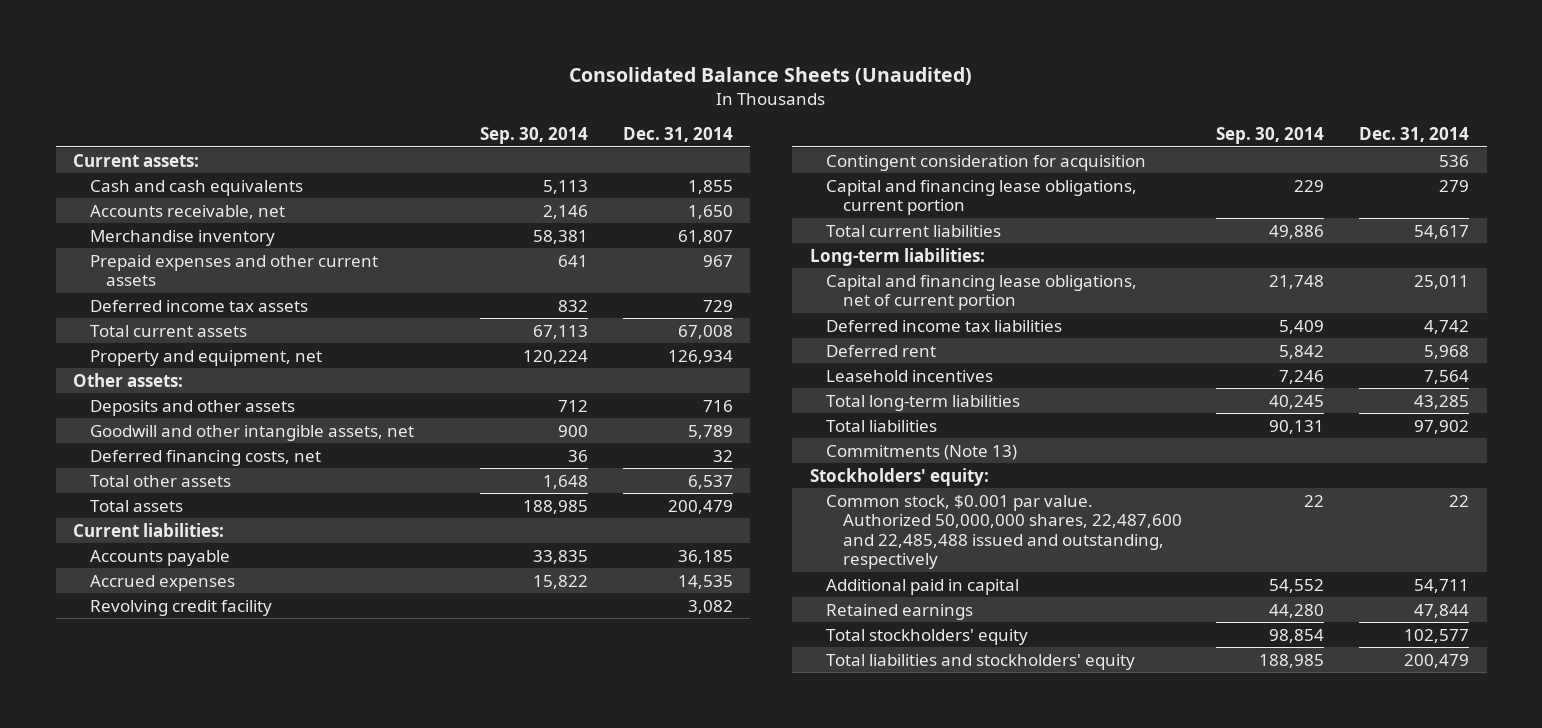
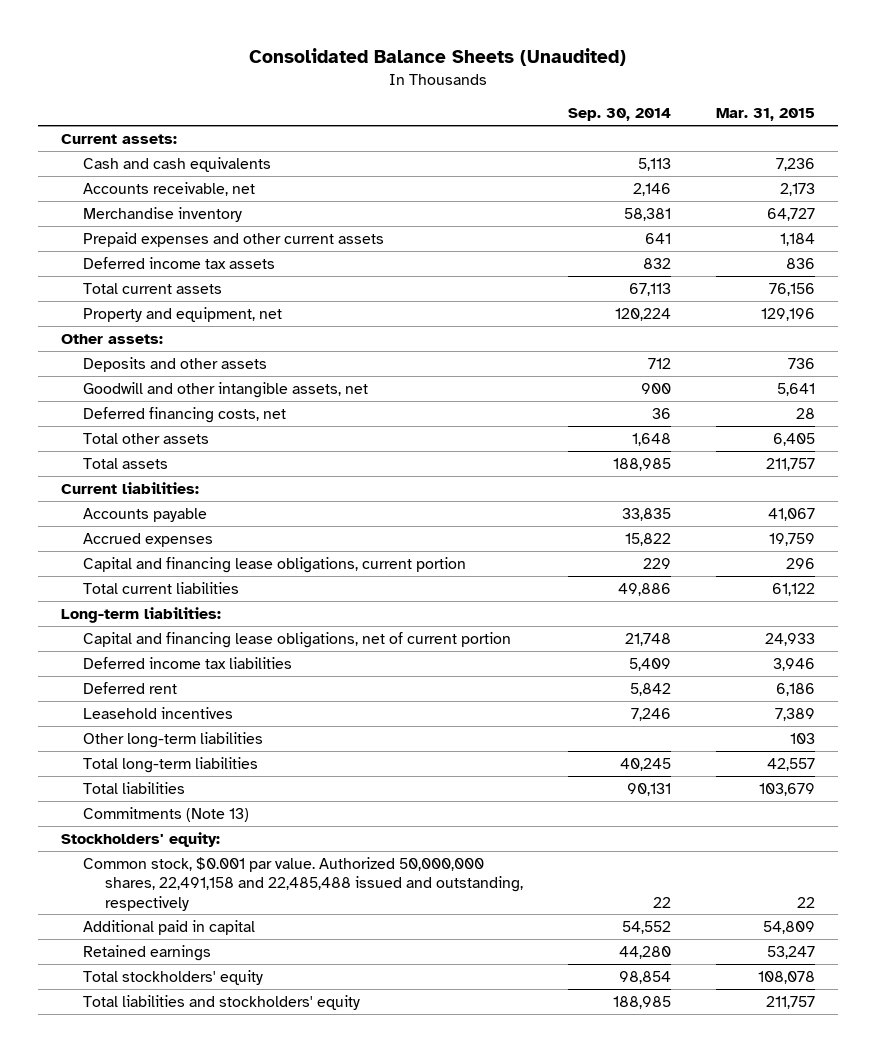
- | Sep. 30, 2014 | Dec. 31, 2014
+ | Sep. 30, 2014 | Mar. 31, 2015
- Revolving credit facility | | 3,082
- Contingent consideration for acquisition | | 536
+ Other long-term liabilities | | 103
- Common stock, $0.001 par value. Authorized 50,000,000 shares, 22,487,600 and 22,485,488 issued and outstanding, respectively | 22 | 22
+ Common stock, $0.001 par value. Authorized 50,000,000 shares, 22,491,158 and 22,485,488 issued and outstanding, respectively | 22 | 22

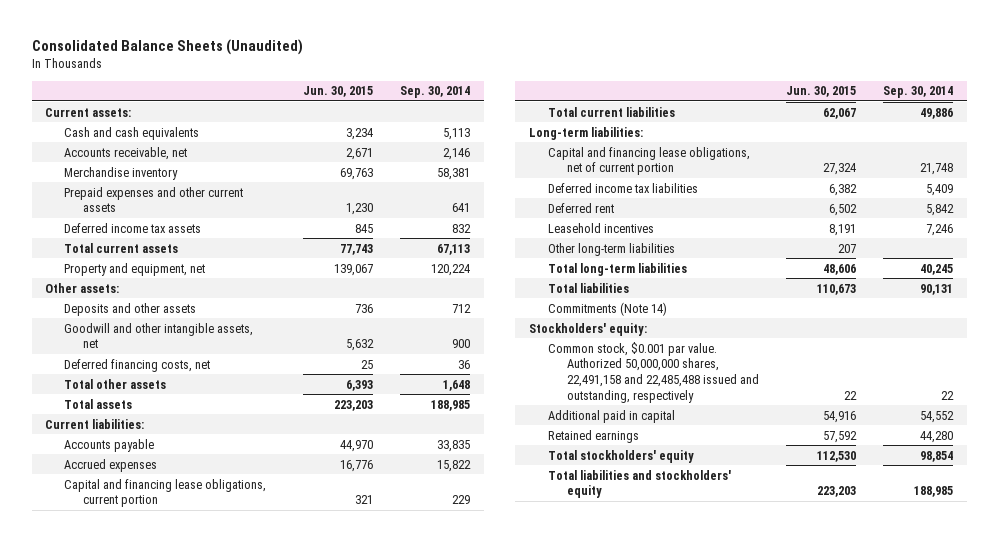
- | Sep. 30, 2014 | Mar. 31, 2015
+ | Jun. 30, 2015 | Sep. 30, 2014
- Commitments (Note 13)
+ Commitments (Note 14)

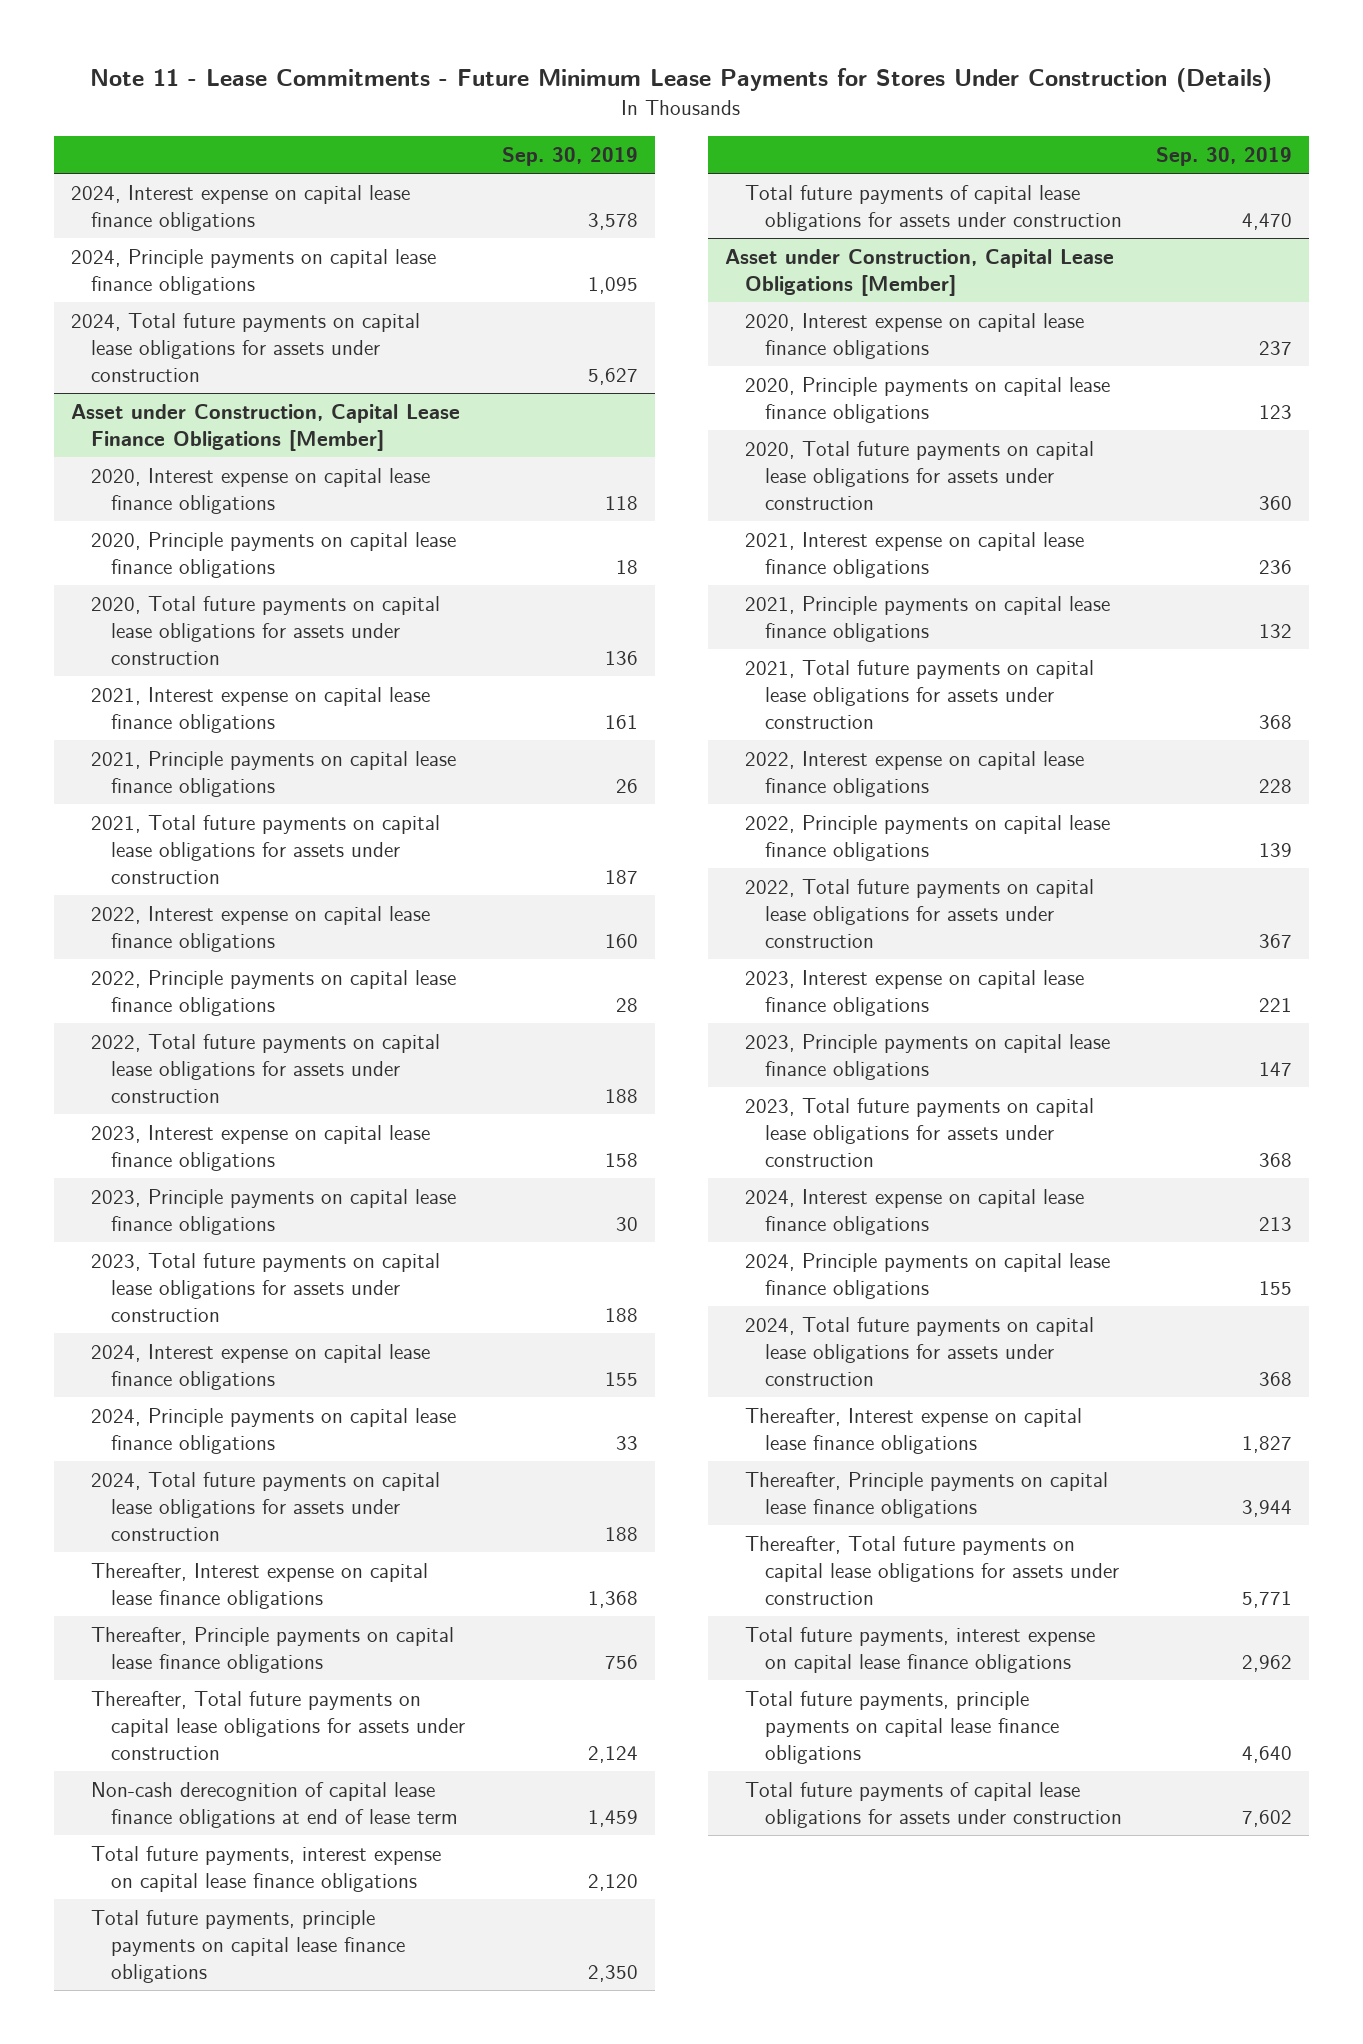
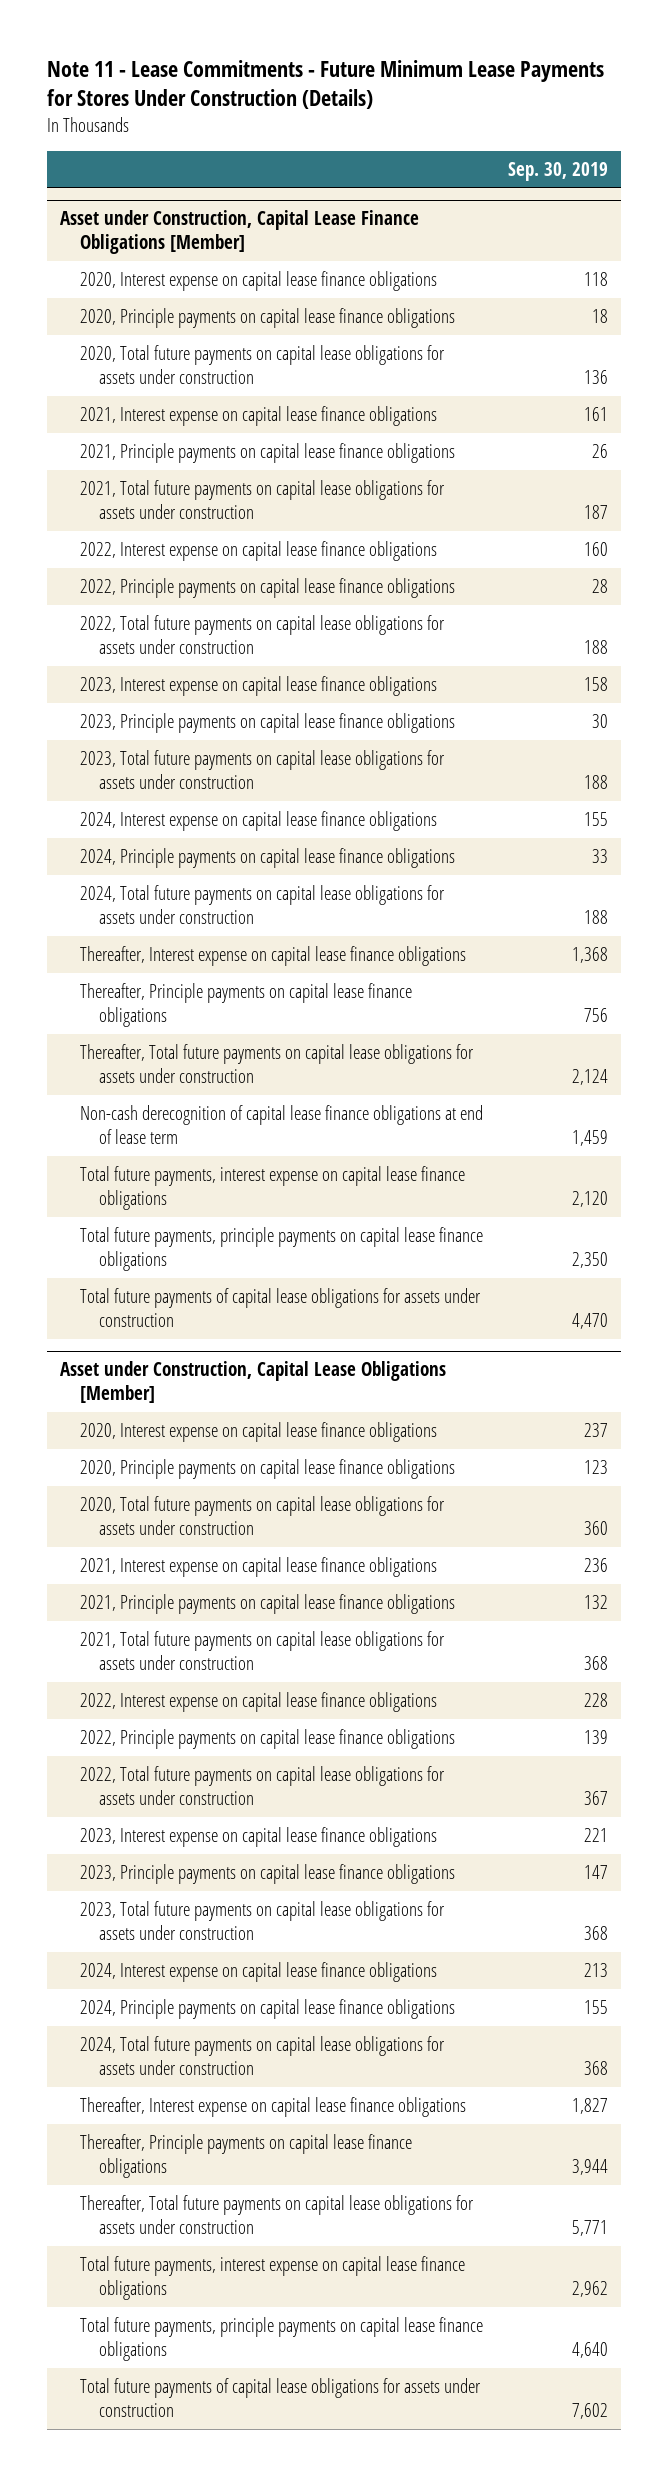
- 2024, Interest expense on capital lease finance obligations | 3,578
- 2024, Principle payments on capital lease finance obligations | 1,095
- 2024, Total future payments on capital lease obligations for assets under construction | 5,627

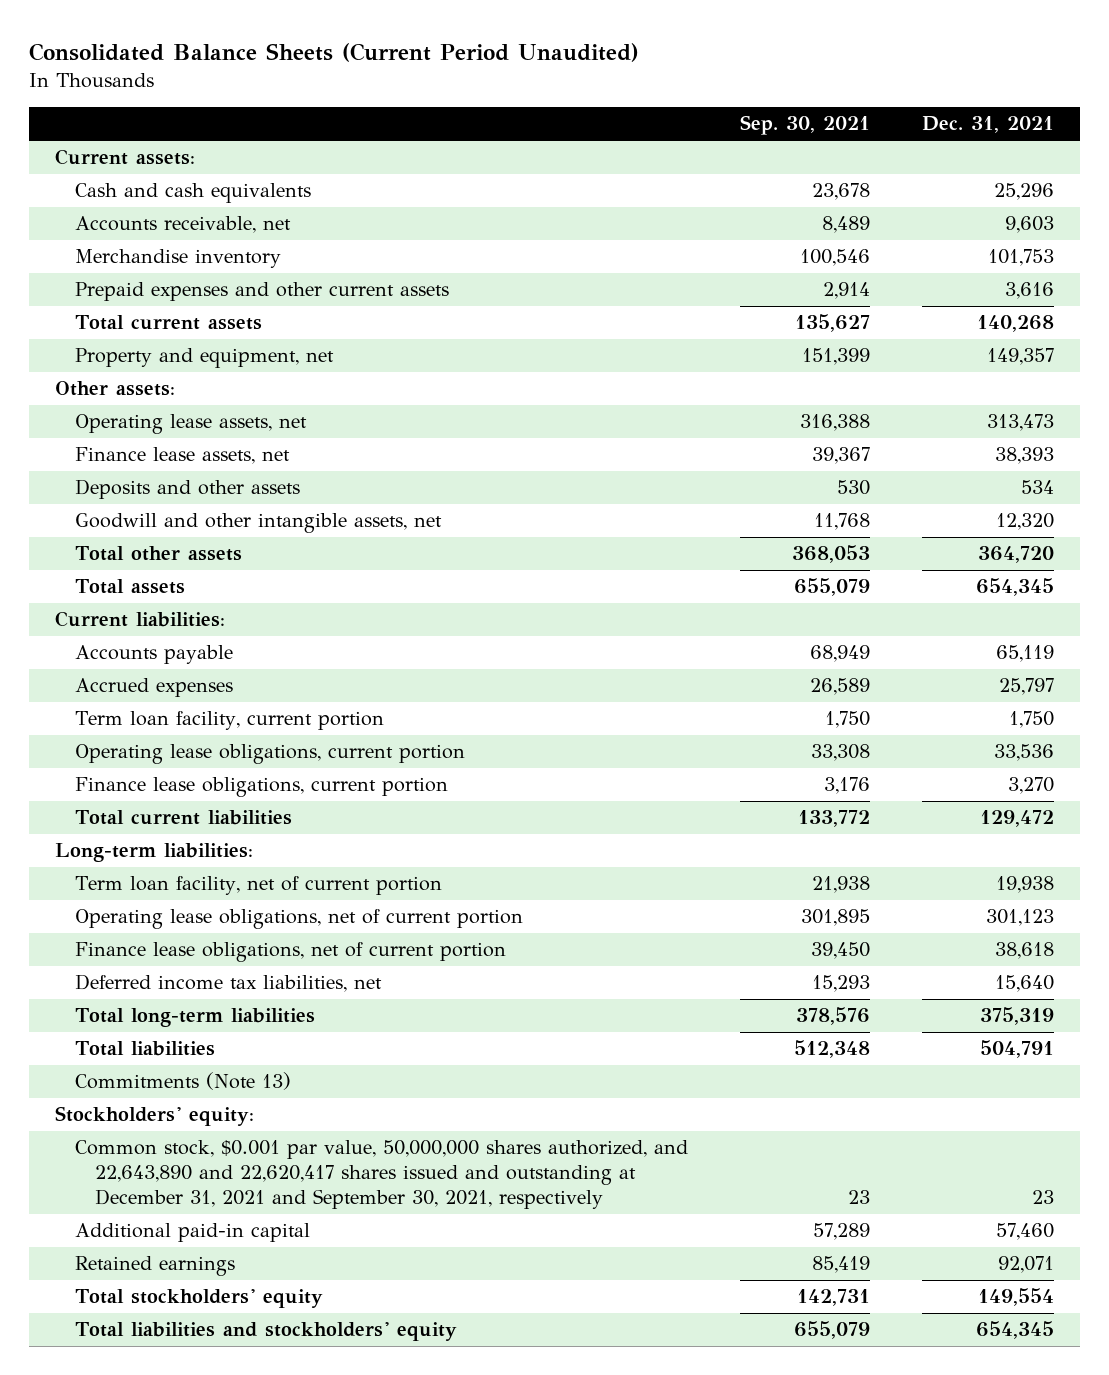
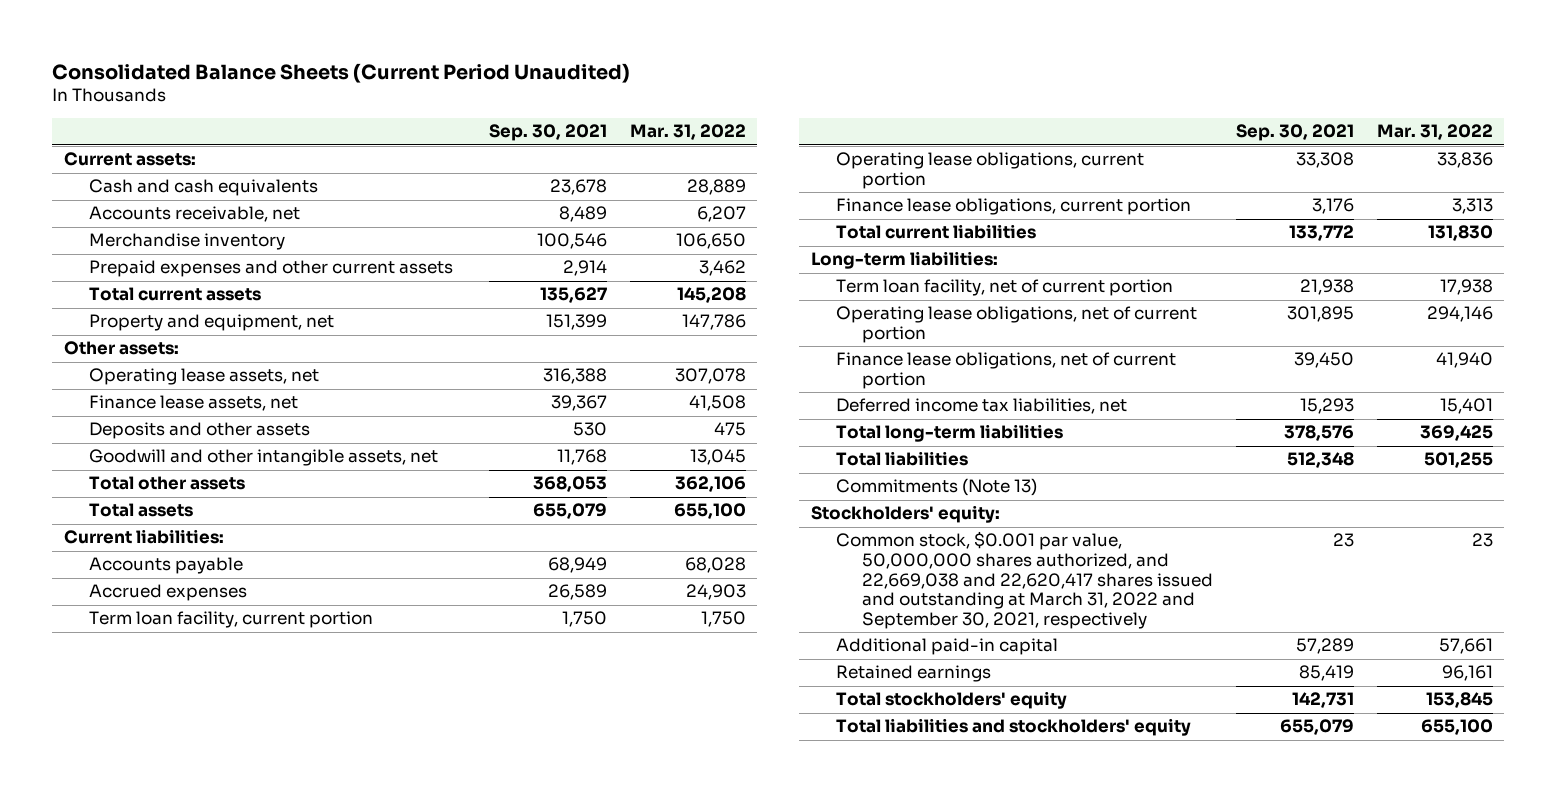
- | Sep. 30, 2021 | Dec. 31, 2021
+ | Sep. 30, 2021 | Mar. 31, 2022
- Common stock, $0.001 par value, 50,000,000 shares authorized, and 22,643,890 and 22,620,417 shares issued and outstanding at December 31, 2021 and September 30, 2021, respectively | 23 | 23
+ Common stock, $0.001 par value, 50,000,000 shares authorized, and 22,669,038 and 22,620,417 shares issued and outstanding at March 31, 2022 and September 30, 2021, respectively | 23 | 23

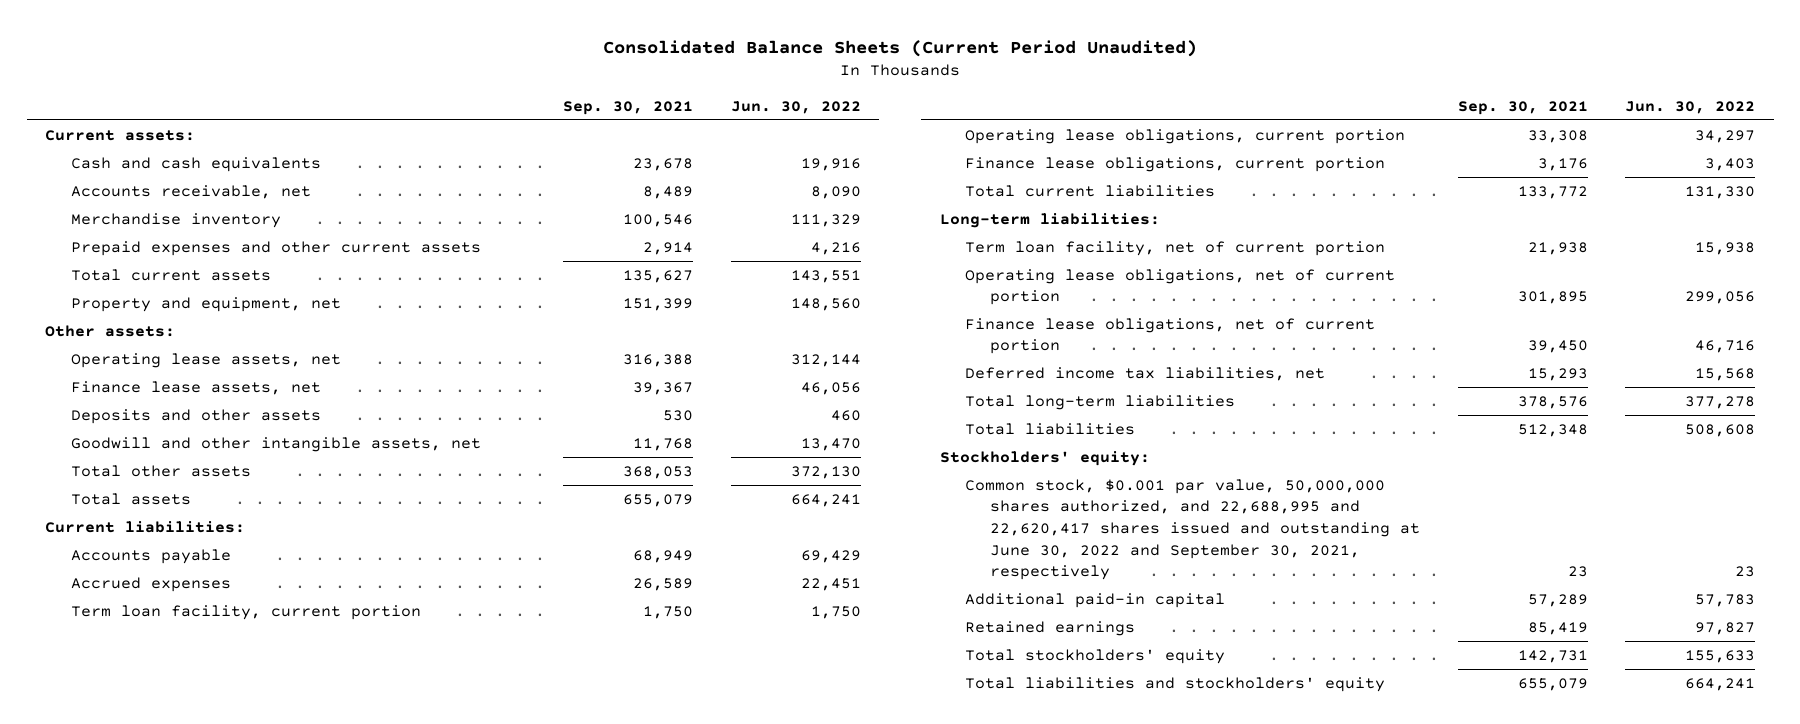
- | Sep. 30, 2021 | Mar. 31, 2022
+ | Sep. 30, 2021 | Jun. 30, 2022
- Commitments (Note 13)
- Common stock, $0.001 par value, 50,000,000 shares authorized, and 22,669,038 and 22,620,417 shares issued and outstanding at March 31, 2022 and September 30, 2021, respectively | 23 | 23
+ Common stock, $0.001 par value, 50,000,000 shares authorized, and 22,688,995 and 22,620,417 shares issued and outstanding at June 30, 2022 and September 30, 2021, respectively | 23 | 23

